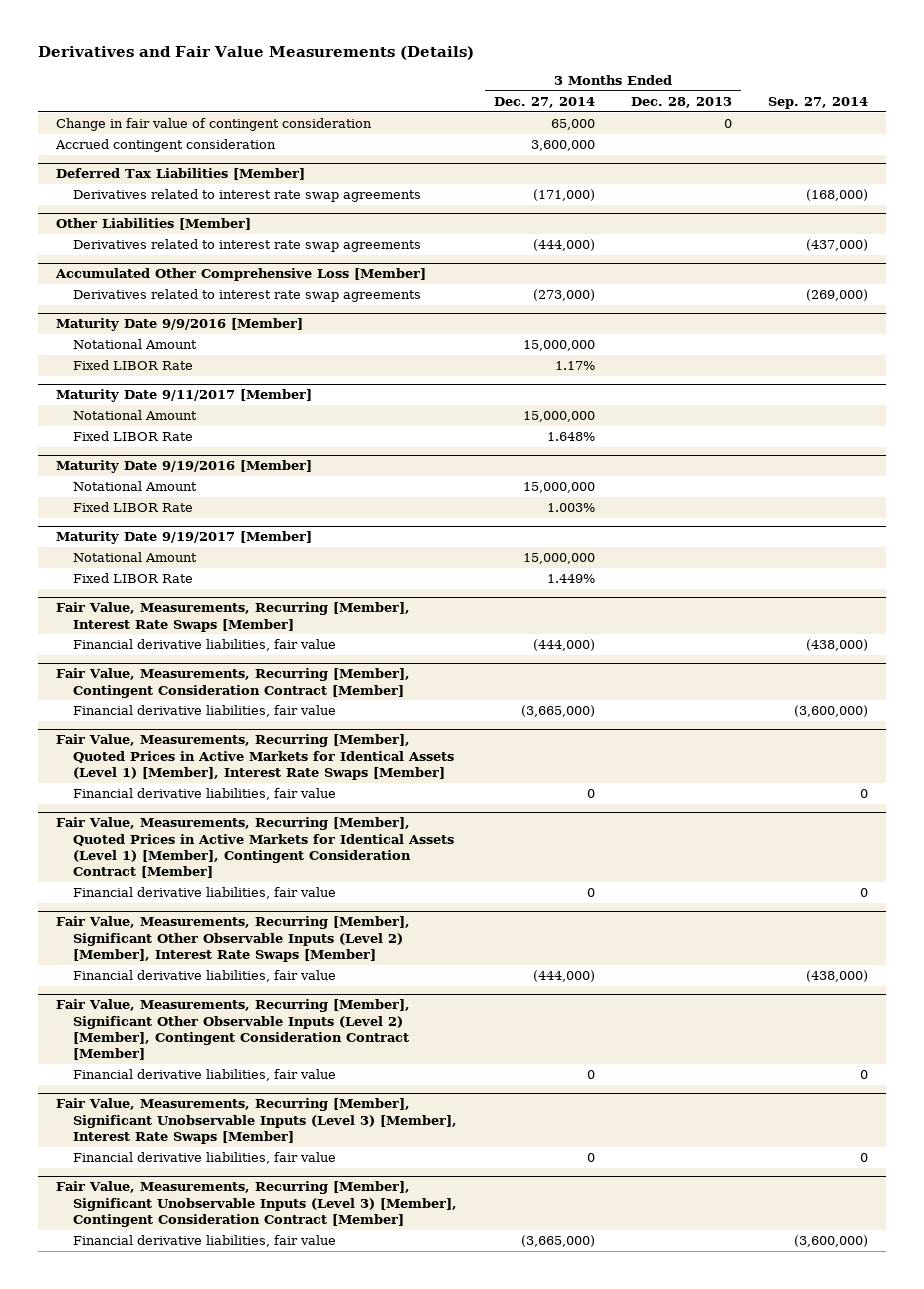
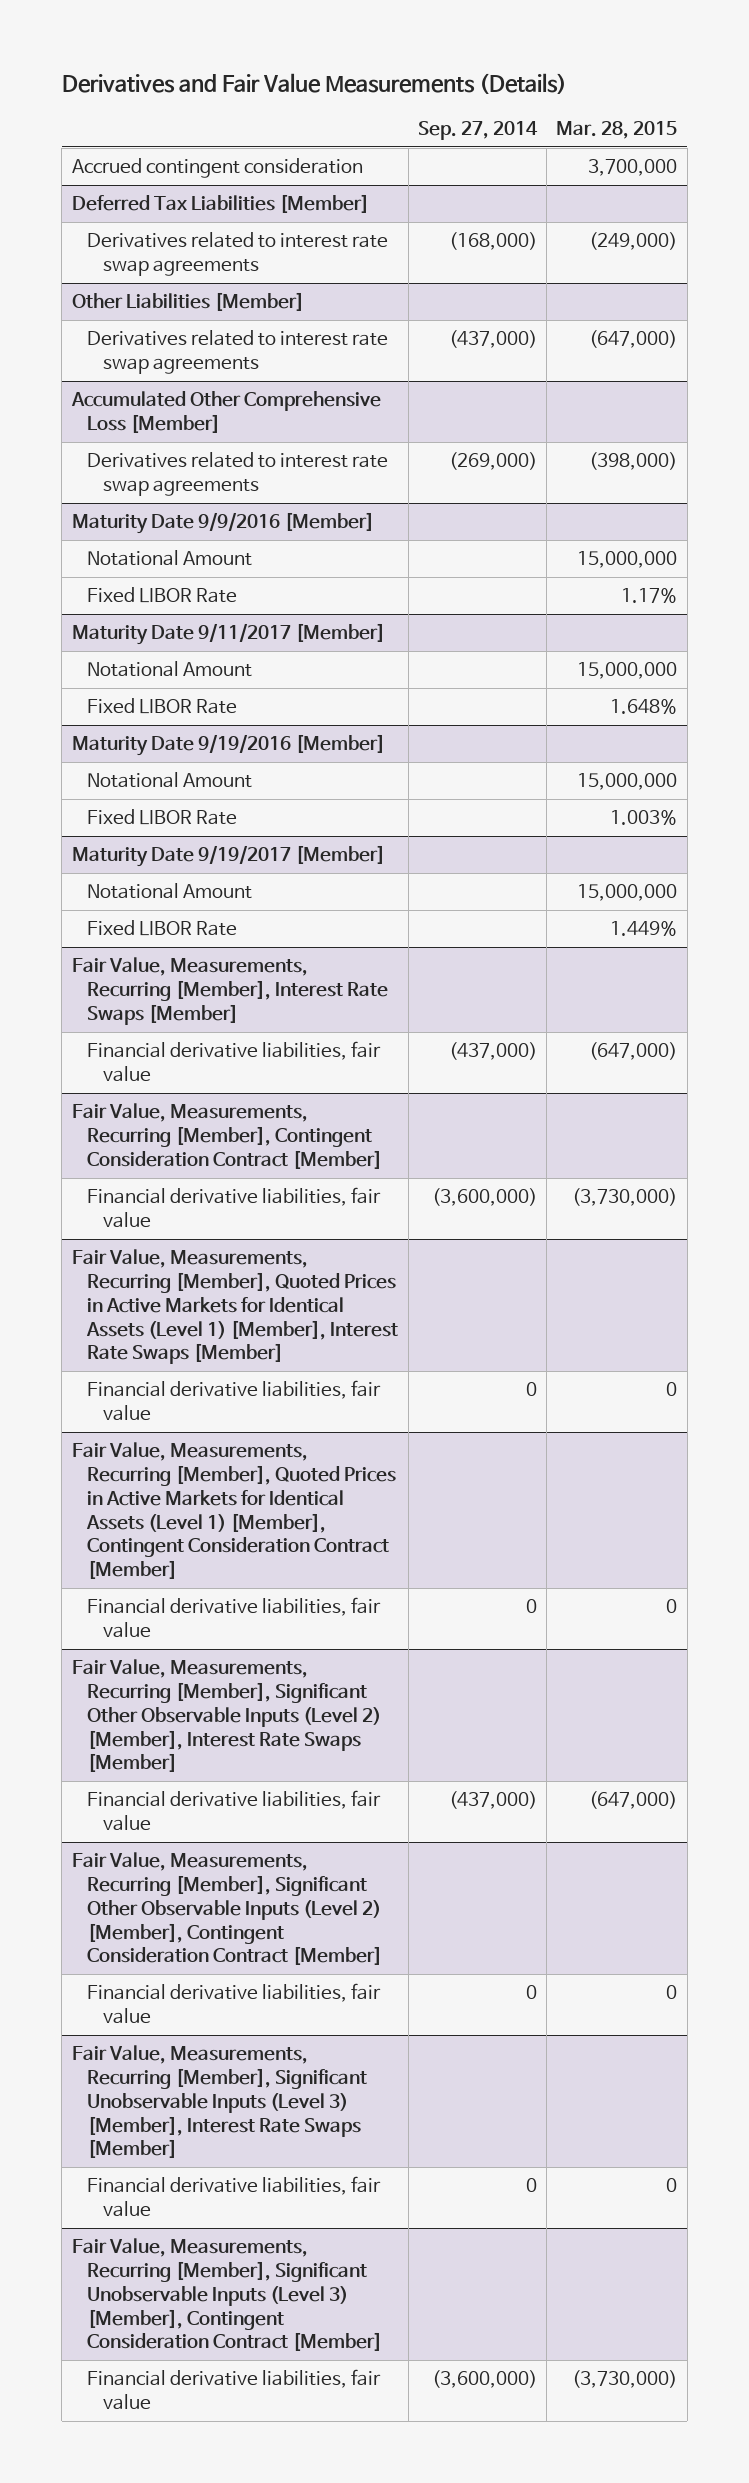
- | 3 Months Ended Dec. 27, 2014 | 3 Months Ended Dec. 28, 2013 | Sep. 27, 2014
+ | Sep. 27, 2014 | Mar. 28, 2015
- Change in fair value of contingent consideration | 65,000 | 0 |
@ Fair Value, Measurements, Recurring [Member], Interest Rate Swaps [Member]
- Financial derivative liabilities, fair value | (444,000) | | (438,000)
+ Financial derivative liabilities, fair value | (437,000) | (647,000)
@ Fair Value, Measurements, Recurring [Member], Significant Other Observable Inputs (Level 2) [Member], Interest Rate Swaps [Member]
- Financial derivative liabilities, fair value | (444,000) | | (438,000)
+ Financial derivative liabilities, fair value | (437,000) | (647,000)

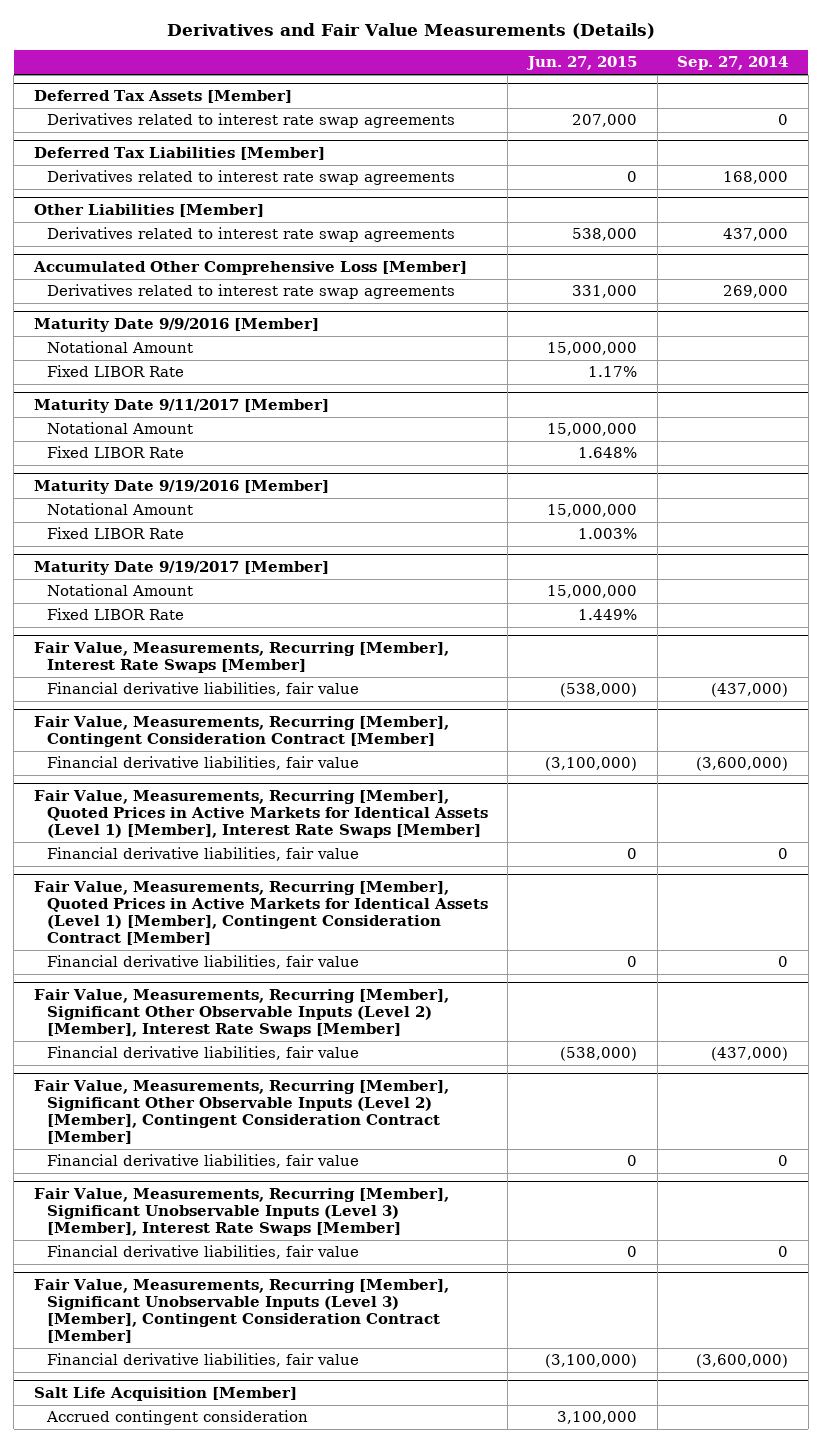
- | Sep. 27, 2014 | Mar. 28, 2015
+ | Jun. 27, 2015 | Sep. 27, 2014
- Accrued contingent consideration | | 3,700,000
+ Deferred Tax Assets [Member]
+ Derivatives related to interest rate swap agreements | 207,000 | 0
@ Deferred Tax Liabilities [Member]
- Derivatives related to interest rate swap agreements | (168,000) | (249,000)
+ Derivatives related to interest rate swap agreements | 0 | 168,000
@ Other Liabilities [Member]
- Derivatives related to interest rate swap agreements | (437,000) | (647,000)
+ Derivatives related to interest rate swap agreements | 538,000 | 437,000
@ Accumulated Other Comprehensive Loss [Member]
- Derivatives related to interest rate swap agreements | (269,000) | (398,000)
+ Derivatives related to interest rate swap agreements | 331,000 | 269,000
+ Salt Life Acquisition [Member]
+ Accrued contingent consideration | 3,100,000 |

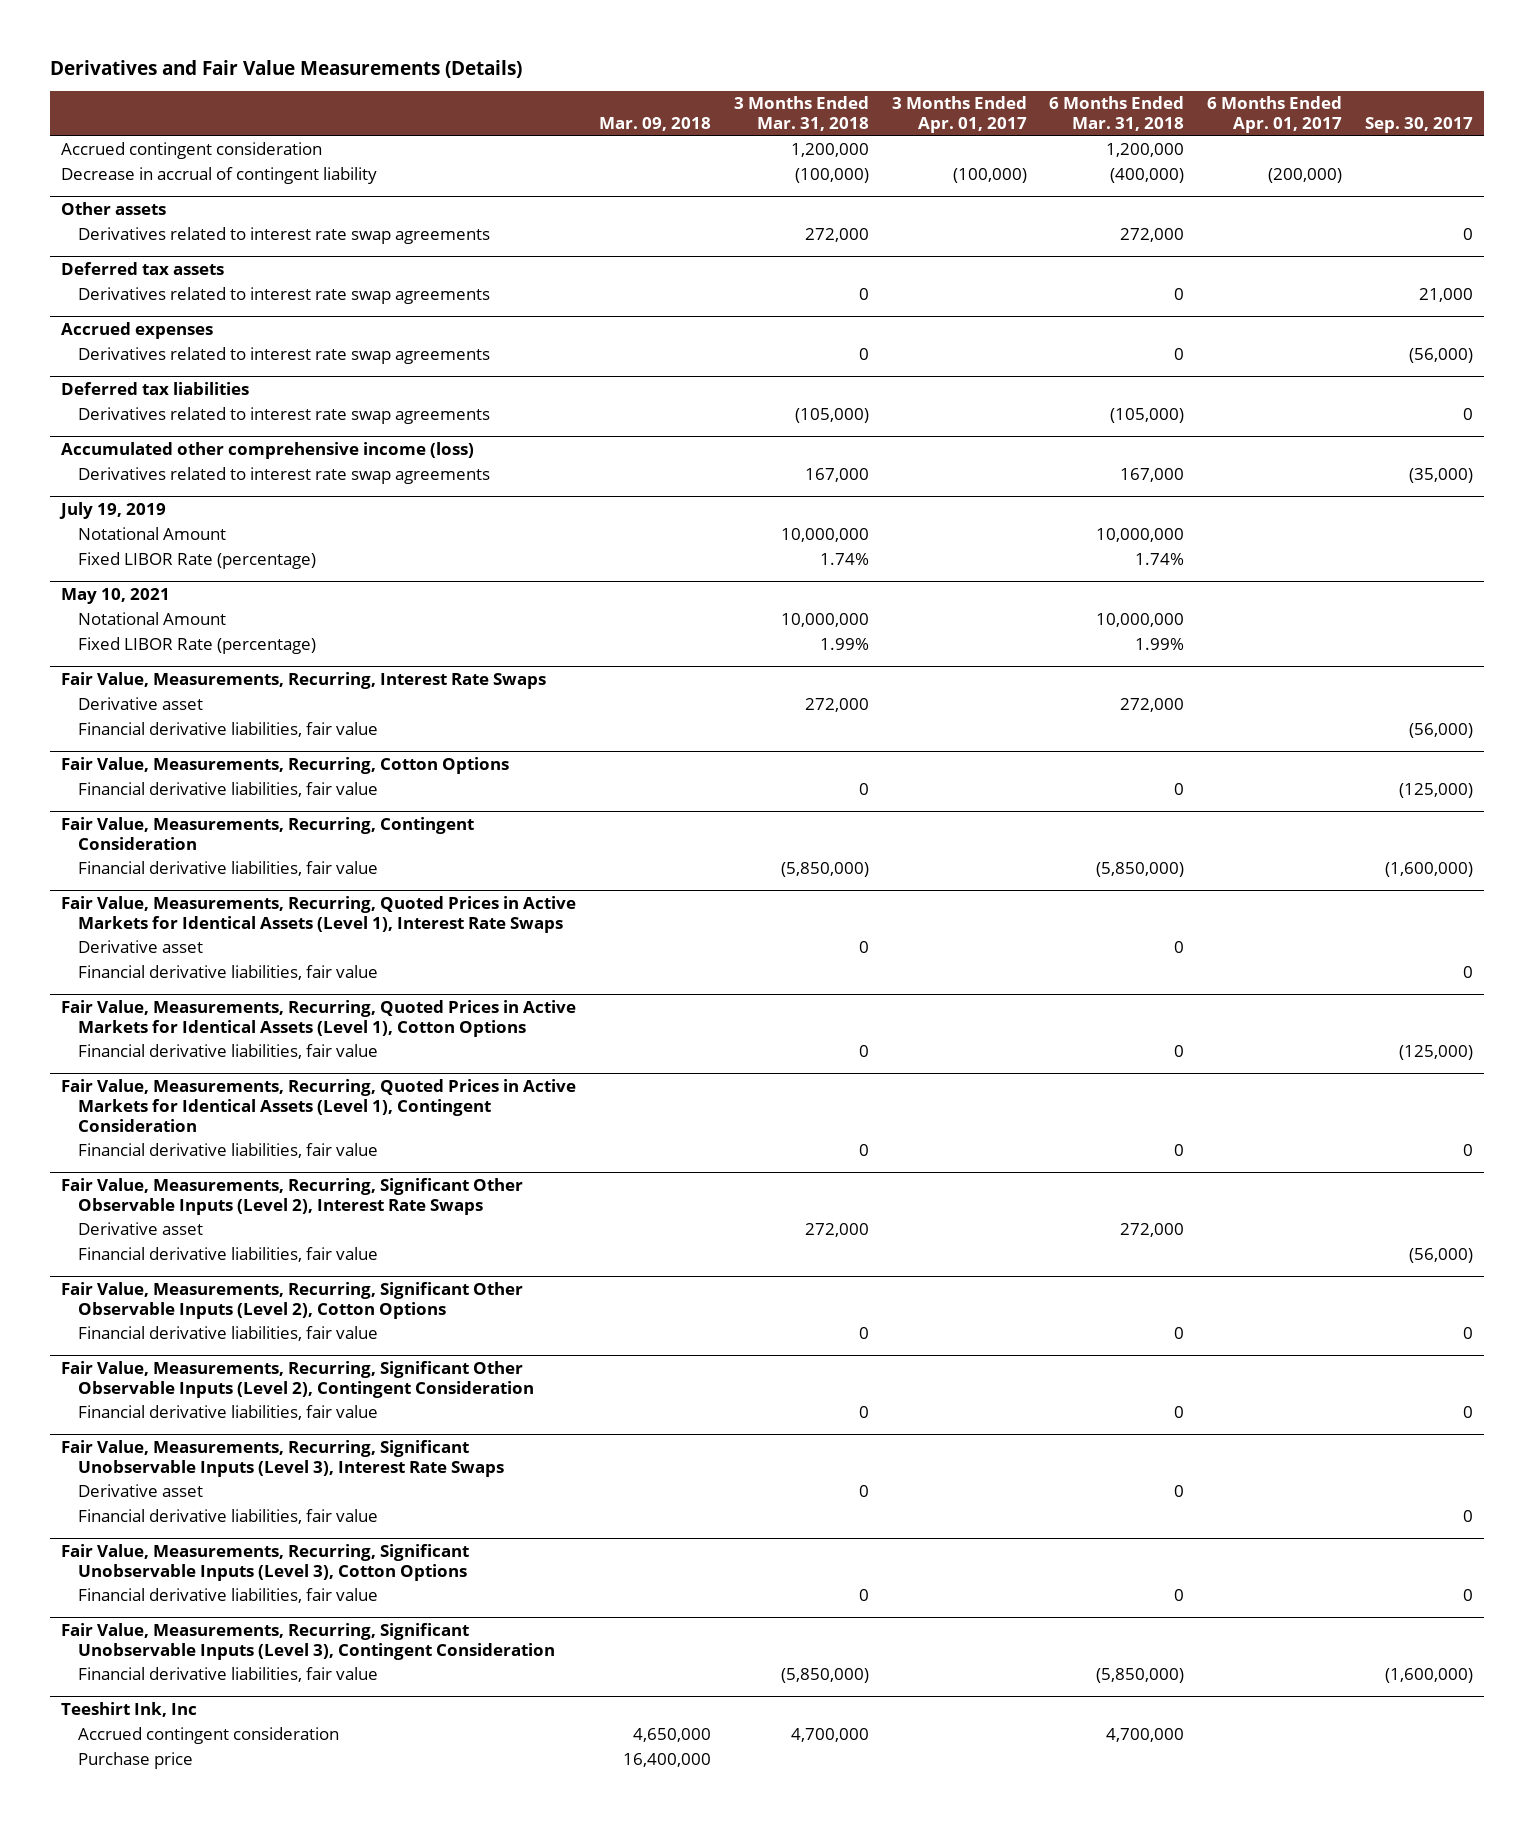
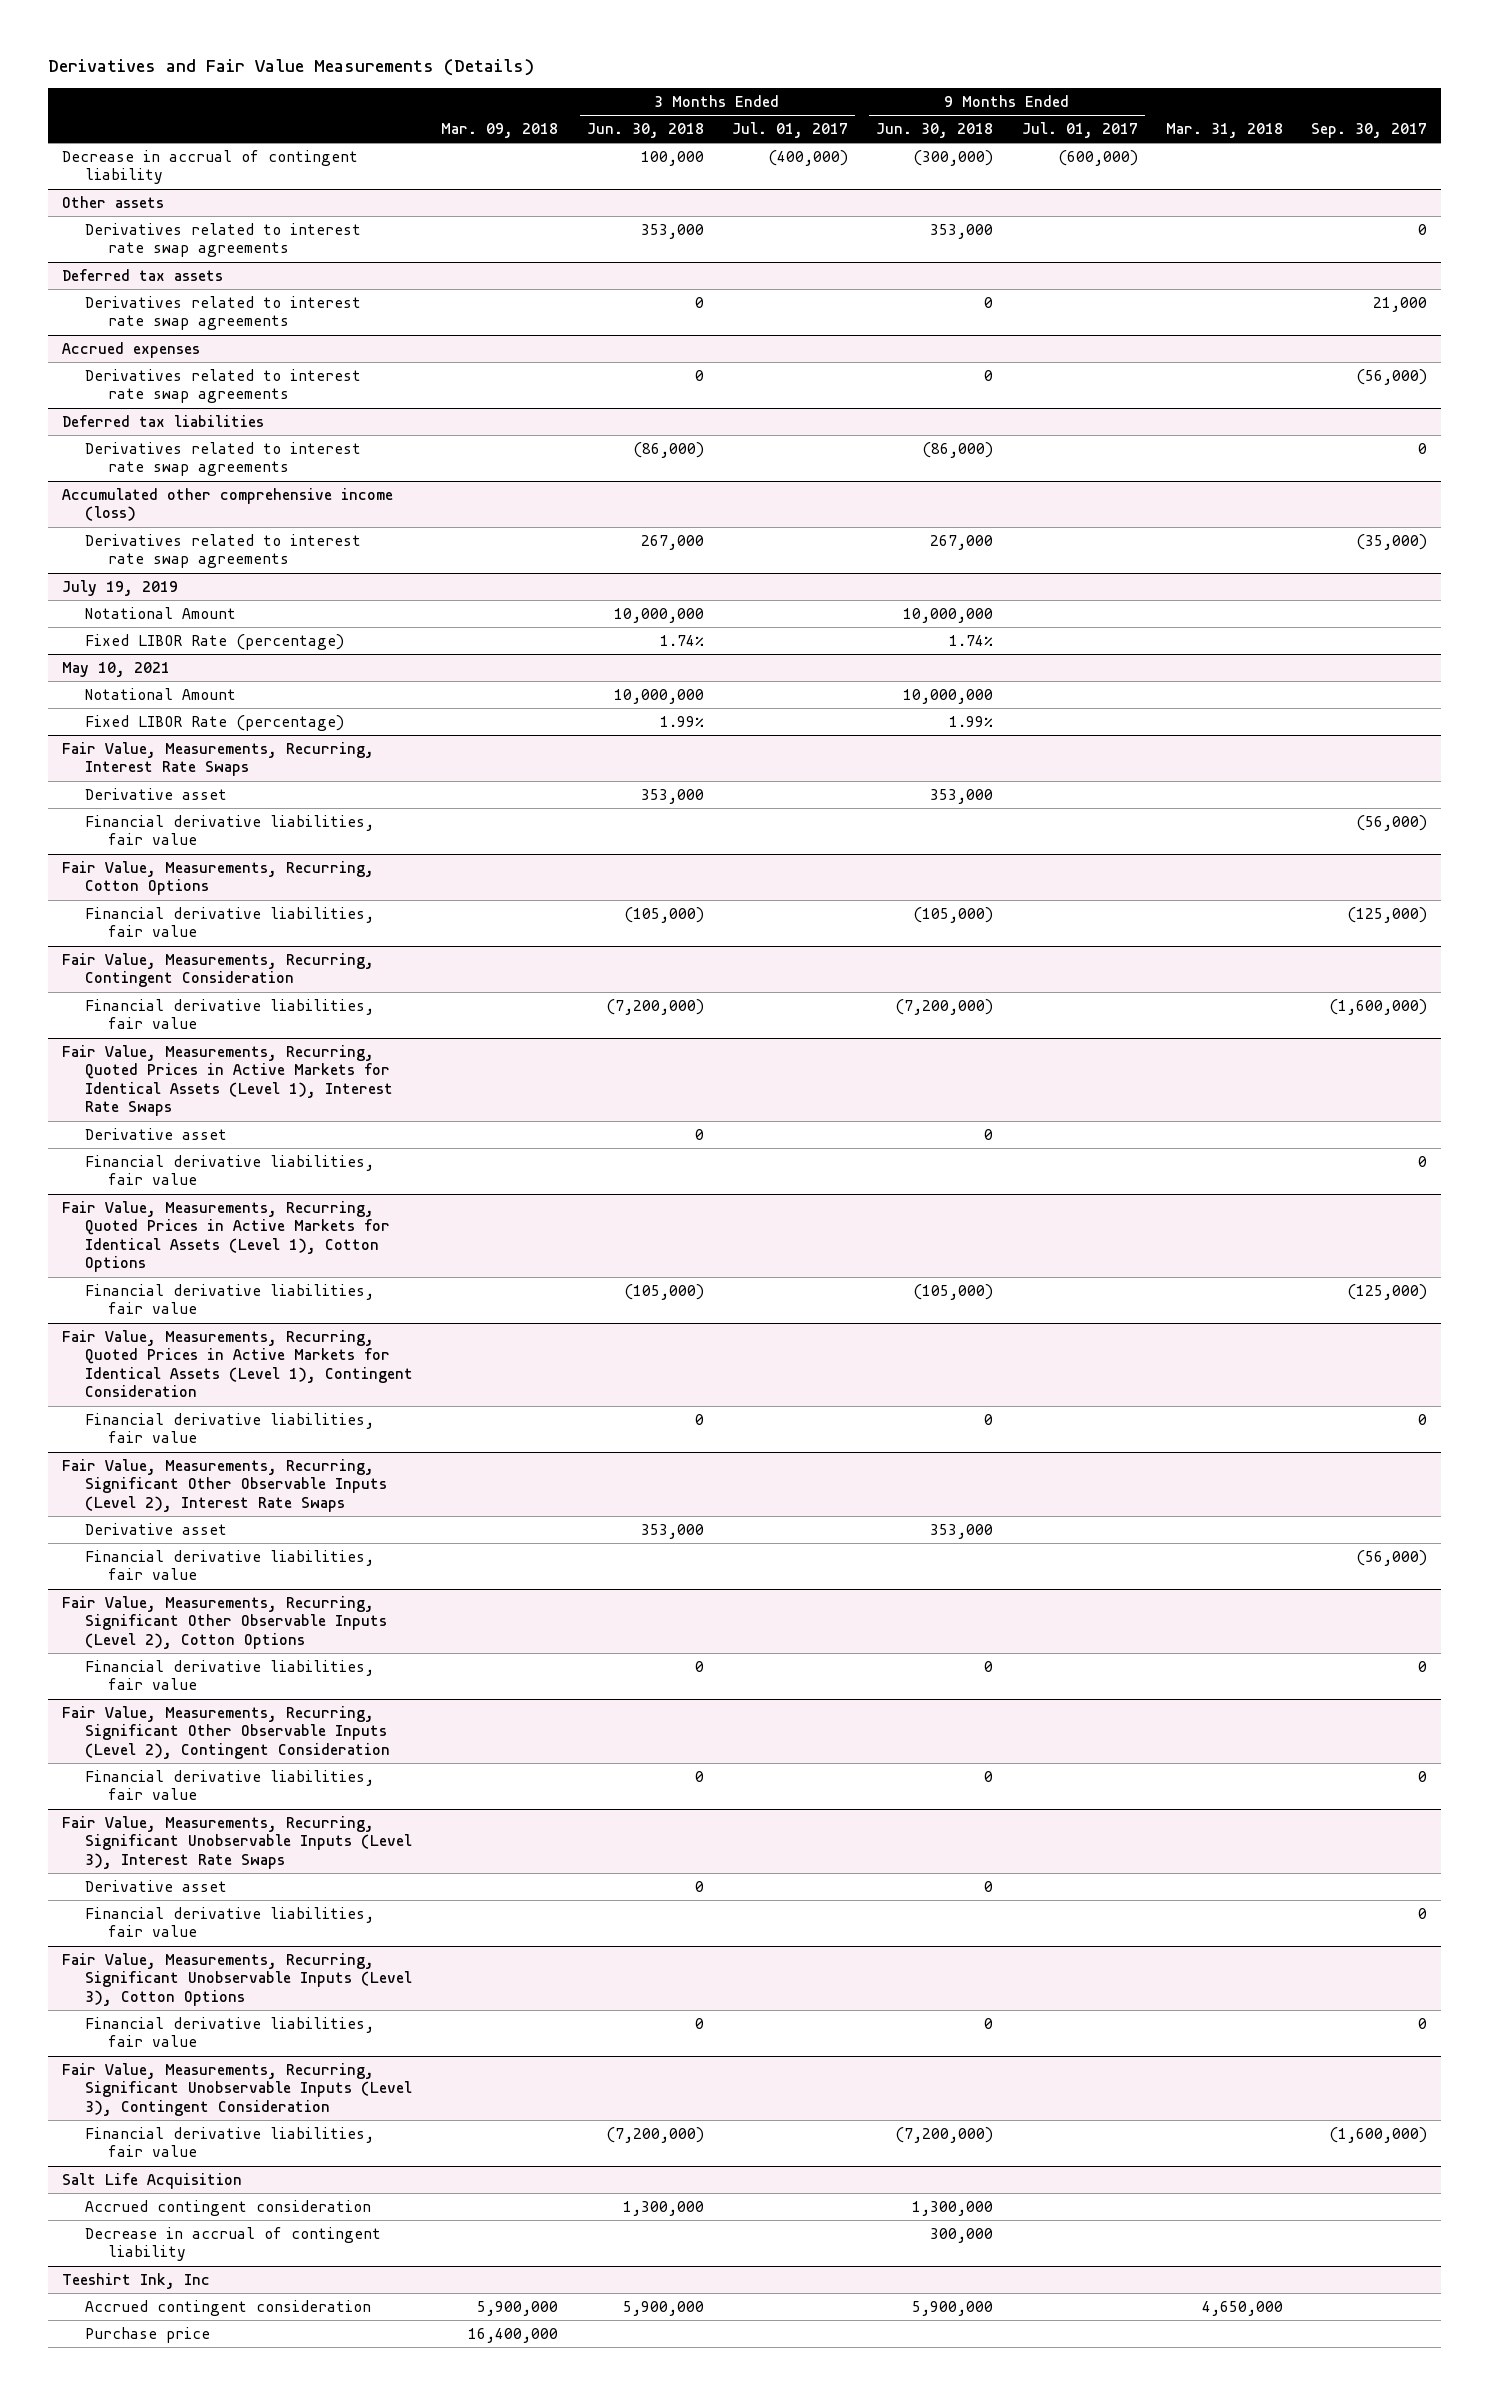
- | Mar. 09, 2018 | 3 Months Ended Mar. 31, 2018 | 3 Months Ended Apr. 01, 2017 | 6 Months Ended Mar. 31, 2018 | 6 Months Ended Apr. 01, 2017 | Sep. 30, 2017
+ | Mar. 09, 2018 | 3 Months Ended Jun. 30, 2018 | 3 Months Ended Jul. 01, 2017 | 9 Months Ended Jun. 30, 2018 | 9 Months Ended Jul. 01, 2017 | Mar. 31, 2018 | Sep. 30, 2017
- Accrued contingent consideration | | 1,200,000 | | 1,200,000 | |
+ Salt Life Acquisition
+ Accrued contingent consideration | | 1,300,000 | | 1,300,000 | | |
+ Decrease in accrual of contingent liability | | | | 300,000 | | |
@ Teeshirt Ink, Inc
- Accrued contingent consideration | 4,650,000 | 4,700,000 | | 4,700,000 | |
+ Accrued contingent consideration | 5,900,000 | 5,900,000 | | 5,900,000 | | 4,650,000 |

